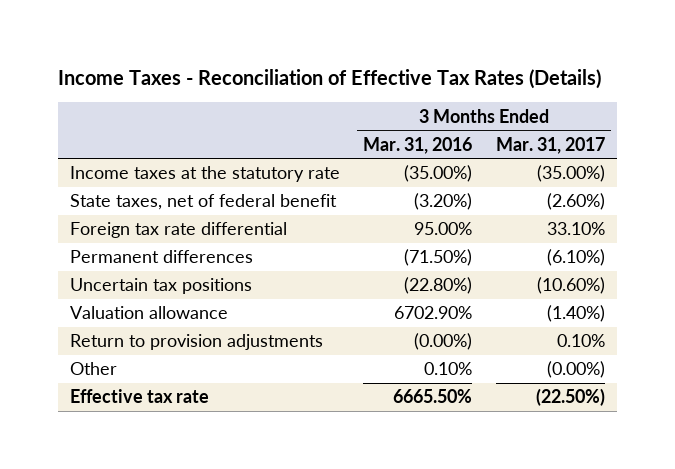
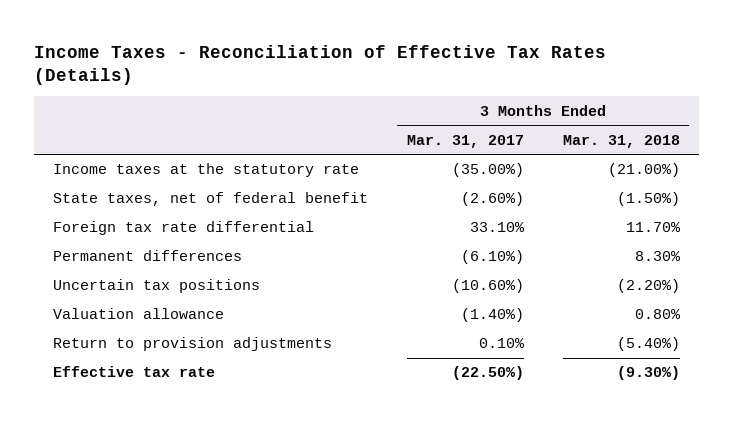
- | 3 Months Ended Mar. 31, 2016 | 3 Months Ended Mar. 31, 2017
+ | 3 Months Ended Mar. 31, 2017 | 3 Months Ended Mar. 31, 2018
- Other | 0.10% | (0.00%)

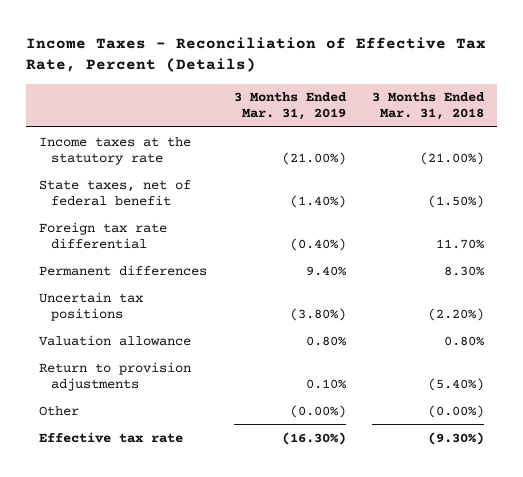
- Income Taxes - Reconciliation of Effective Tax Rates (Details)
+ Income Taxes - Reconciliation of Effective Tax Rate, Percent (Details)
- | 3 Months Ended Mar. 31, 2017 | 3 Months Ended Mar. 31, 2018
+ | 3 Months Ended Mar. 31, 2019 | 3 Months Ended Mar. 31, 2018
+ Other | (0.00%) | (0.00%)

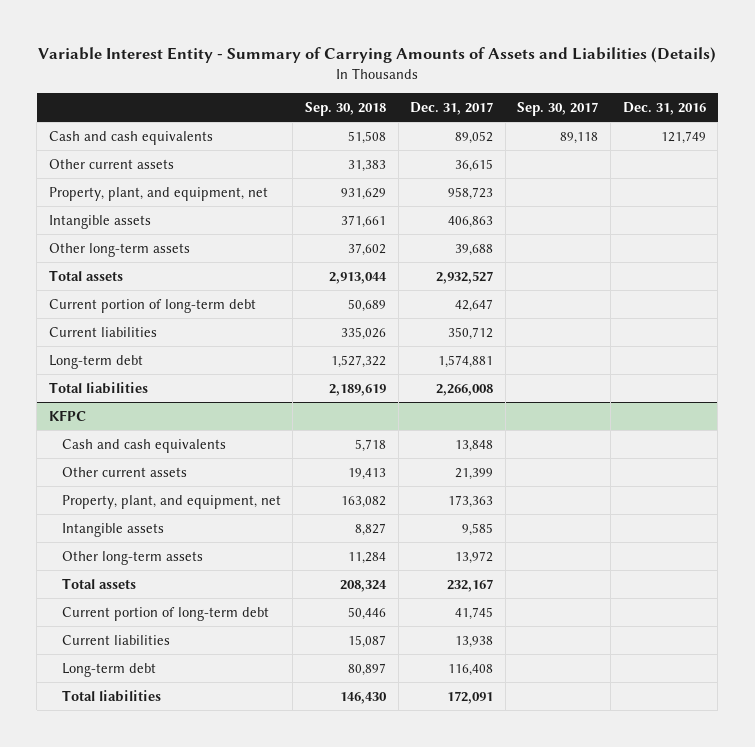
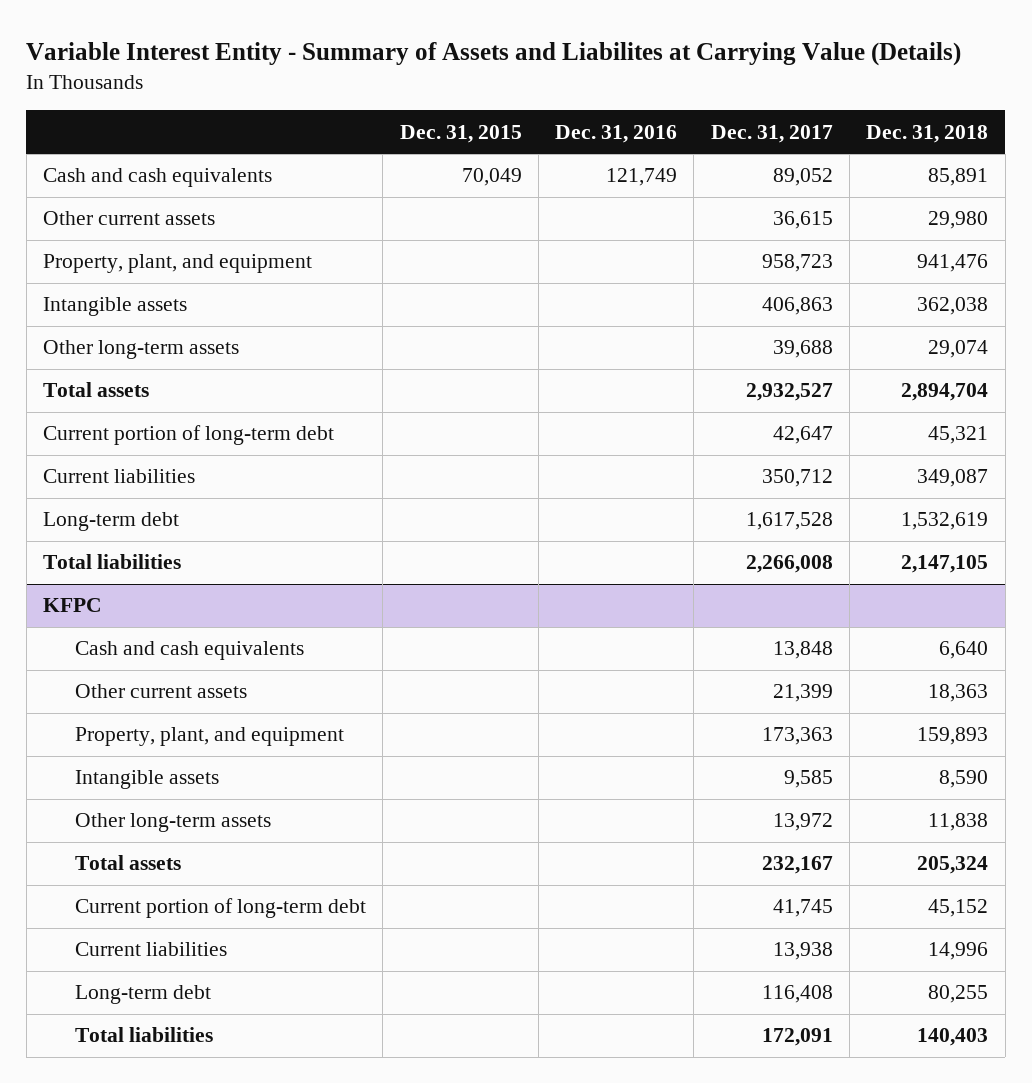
- Variable Interest Entity - Summary of Carrying Amounts of Assets and Liabilities (Details)
+ Variable Interest Entity - Summary of Assets and Liabilites at Carrying Value (Details)
- | Sep. 30, 2018 | Dec. 31, 2017 | Sep. 30, 2017 | Dec. 31, 2016
+ | Dec. 31, 2015 | Dec. 31, 2016 | Dec. 31, 2017 | Dec. 31, 2018
- Property, plant, and equipment, net | 931,629 | 958,723 | |
+ Property, plant, and equipment | | | 958,723 | 941,476
- Long-term debt | 1,527,322 | 1,574,881 | |
+ Long-term debt | | | 1,617,528 | 1,532,619
@ KFPC
- Property, plant, and equipment, net | 163,082 | 173,363 | |
+ Property, plant, and equipment | | | 173,363 | 159,893

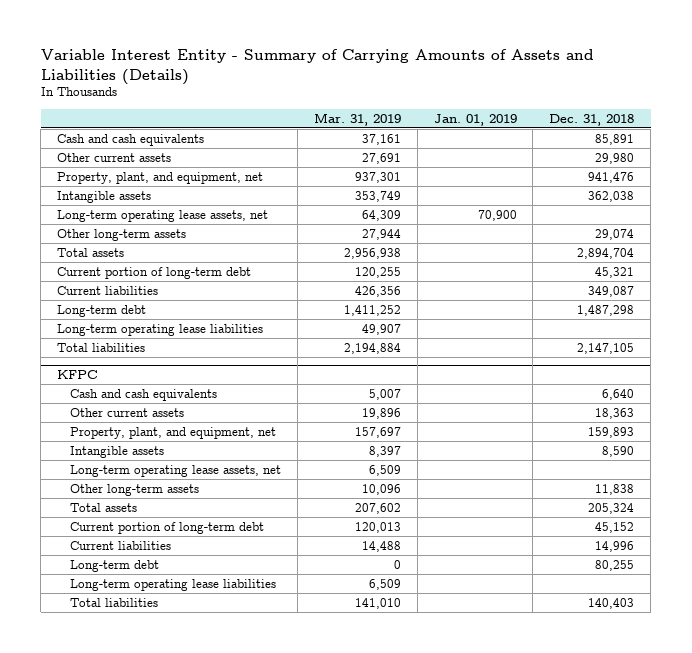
- Variable Interest Entity - Summary of Assets and Liabilites at Carrying Value (Details)
+ Variable Interest Entity - Summary of Carrying Amounts of Assets and Liabilities (Details)
- | Dec. 31, 2015 | Dec. 31, 2016 | Dec. 31, 2017 | Dec. 31, 2018
+ | Mar. 31, 2019 | Jan. 01, 2019 | Dec. 31, 2018
- Property, plant, and equipment | | | 958,723 | 941,476
+ Property, plant, and equipment, net | 937,301 | | 941,476
+ Long-term operating lease assets, net | 64,309 | 70,900 |
- Long-term debt | | | 1,617,528 | 1,532,619
+ Long-term debt | 1,411,252 | | 1,487,298
+ Long-term operating lease liabilities | 49,907 | |
@ KFPC
- Property, plant, and equipment | | | 173,363 | 159,893
+ Property, plant, and equipment, net | 157,697 | | 159,893
+ Long-term operating lease assets, net | 6,509 | |
+ Long-term operating lease liabilities | 6,509 | |

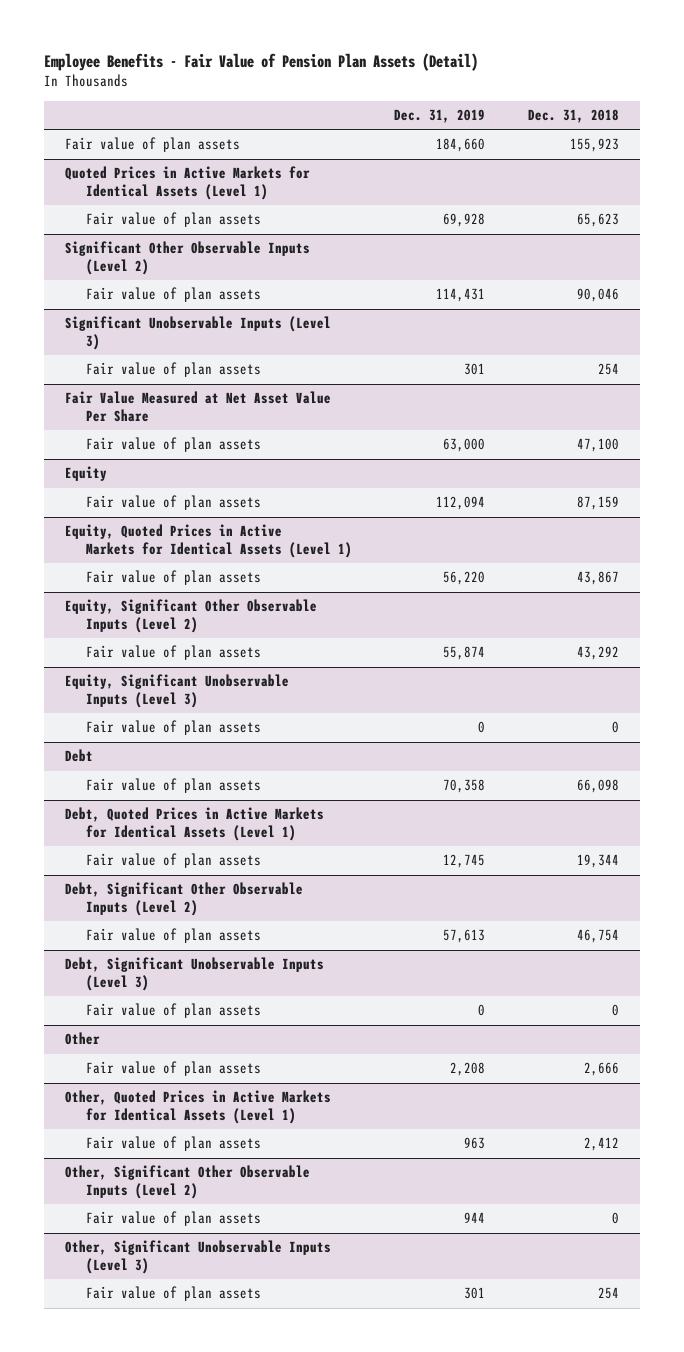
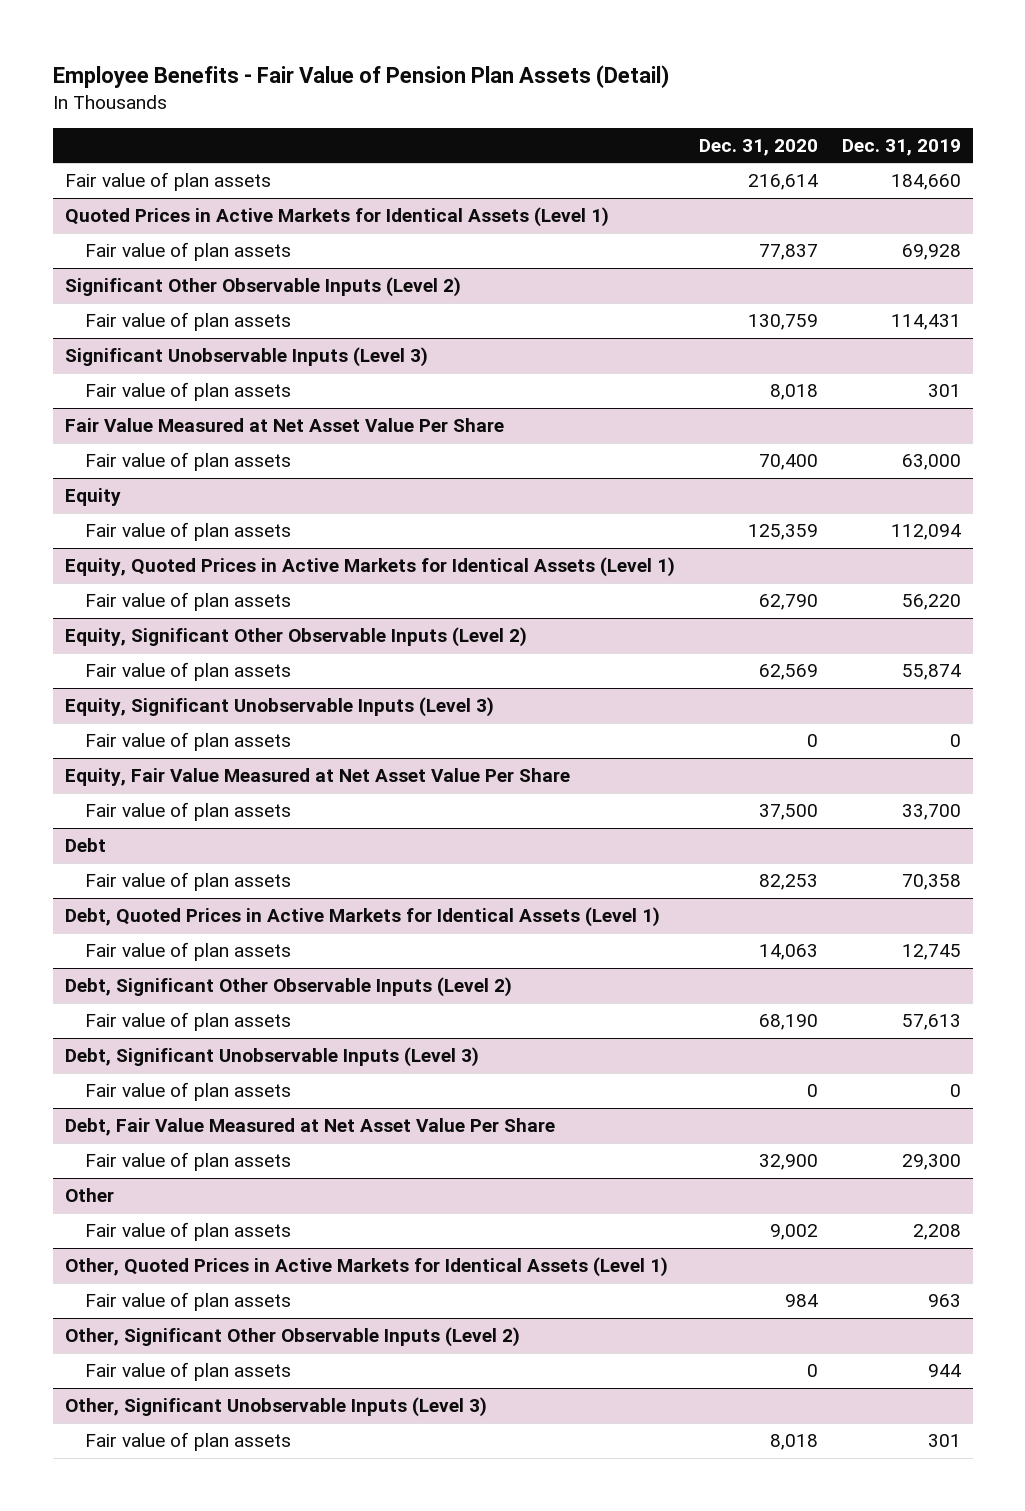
- | Dec. 31, 2019 | Dec. 31, 2018
+ | Dec. 31, 2020 | Dec. 31, 2019
+ Equity, Fair Value Measured at Net Asset Value Per Share
+ Fair value of plan assets | 37,500 | 33,700
+ Debt, Fair Value Measured at Net Asset Value Per Share
+ Fair value of plan assets | 32,900 | 29,300

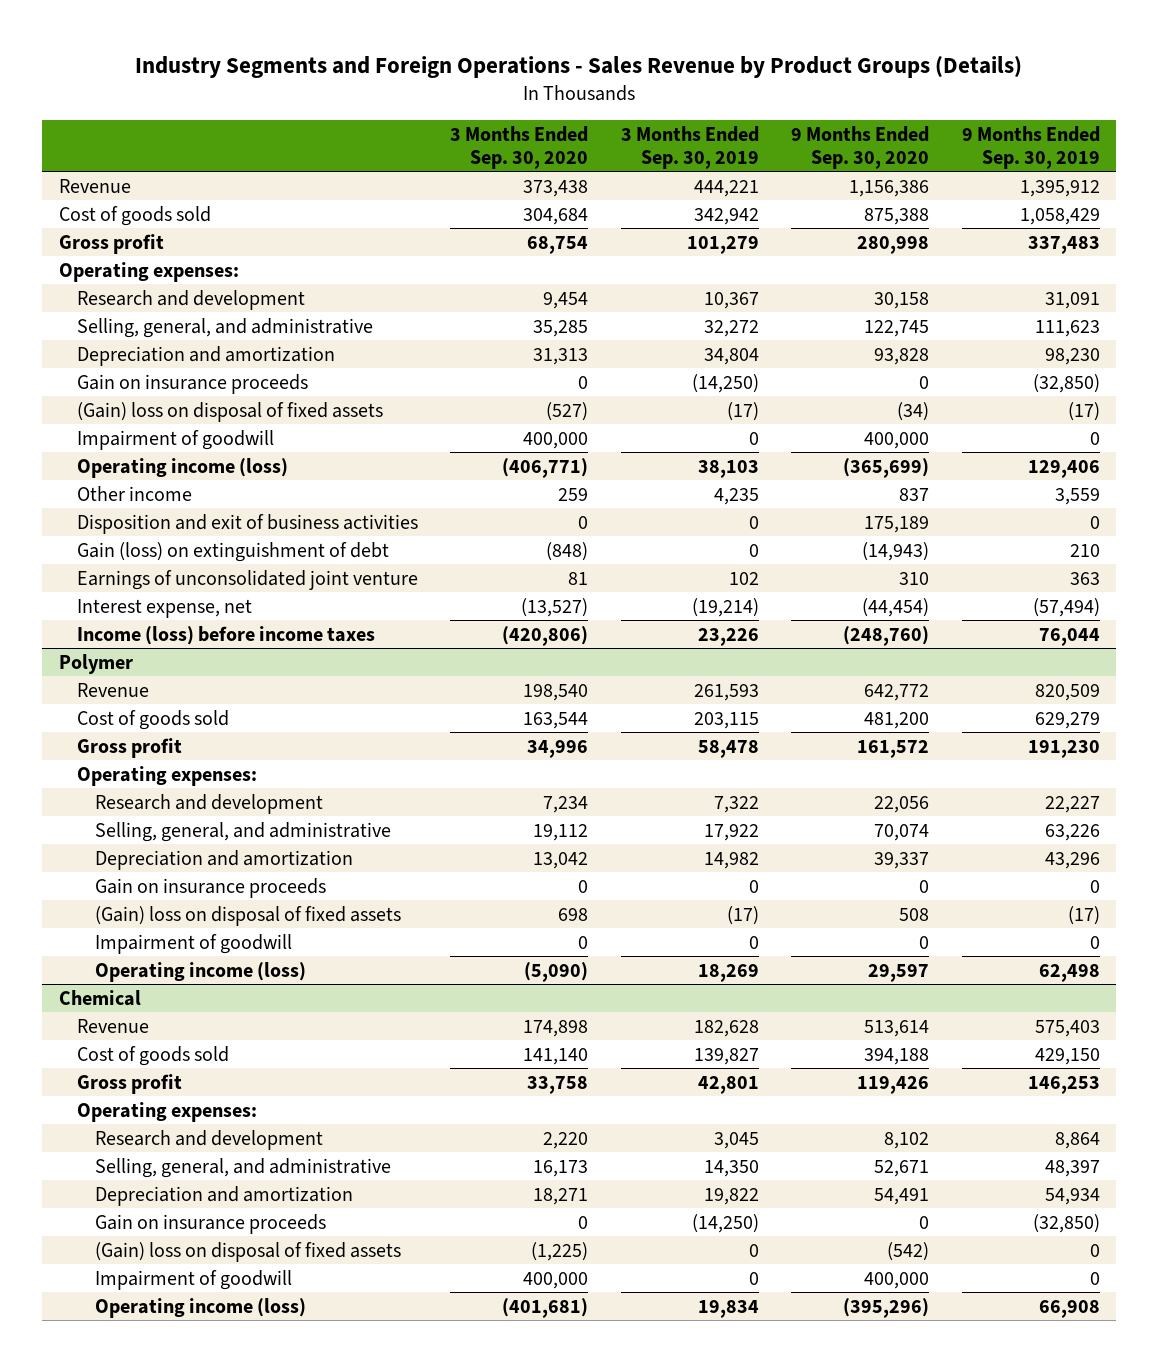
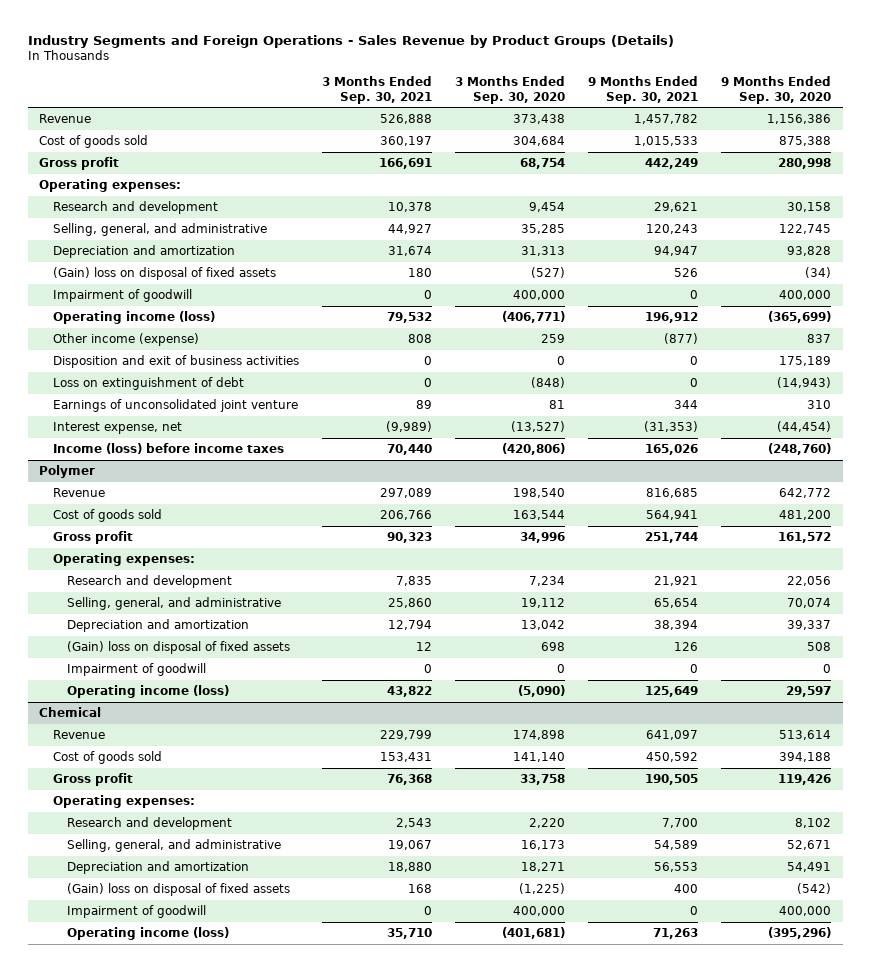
- | 3 Months Ended Sep. 30, 2020 | 3 Months Ended Sep. 30, 2019 | 9 Months Ended Sep. 30, 2020 | 9 Months Ended Sep. 30, 2019
+ | 3 Months Ended Sep. 30, 2021 | 3 Months Ended Sep. 30, 2020 | 9 Months Ended Sep. 30, 2021 | 9 Months Ended Sep. 30, 2020
- Gain on insurance proceeds | 0 | (14,250) | 0 | (32,850)
- Other income | 259 | 4,235 | 837 | 3,559
+ Other income (expense) | 808 | 259 | (877) | 837
- Gain (loss) on extinguishment of debt | (848) | 0 | (14,943) | 210
+ Loss on extinguishment of debt | 0 | (848) | 0 | (14,943)
@ Polymer
- Gain on insurance proceeds | 0 | 0 | 0 | 0
@ Chemical
- Gain on insurance proceeds | 0 | (14,250) | 0 | (32,850)

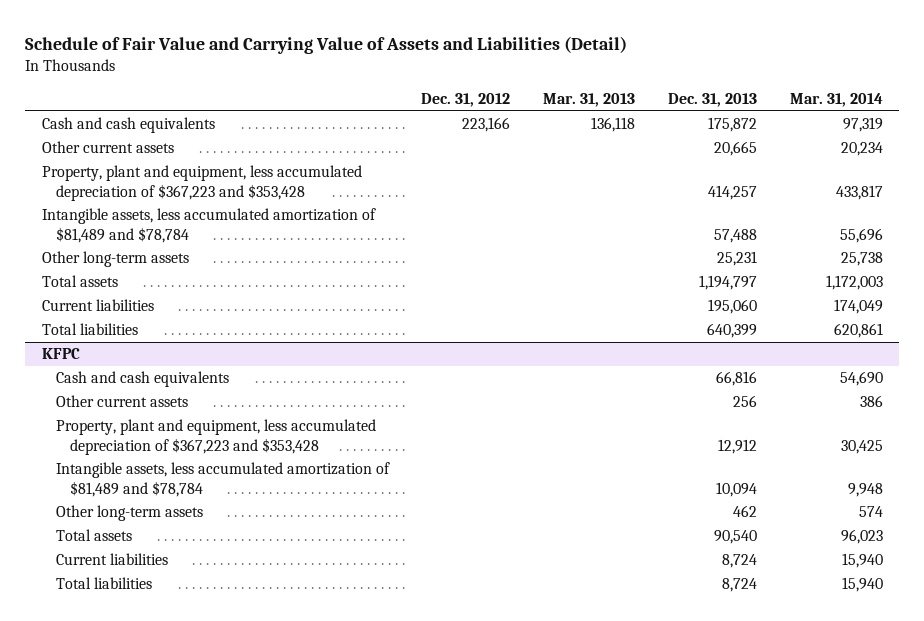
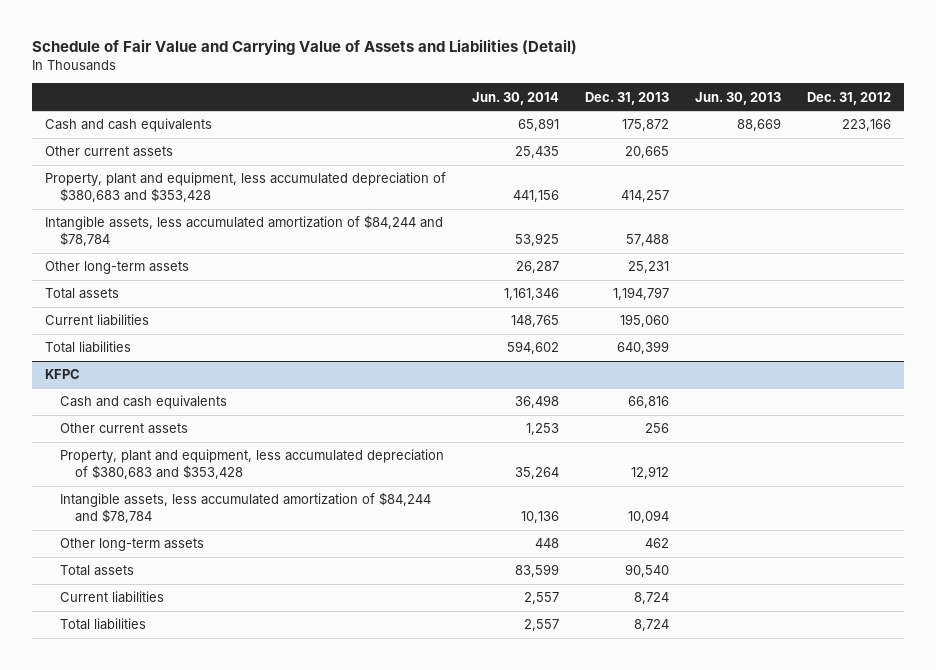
- | Dec. 31, 2012 | Mar. 31, 2013 | Dec. 31, 2013 | Mar. 31, 2014
+ | Jun. 30, 2014 | Dec. 31, 2013 | Jun. 30, 2013 | Dec. 31, 2012
- Property, plant and equipment, less accumulated depreciation of $367,223 and $353,428 | | | 414,257 | 433,817
- Intangible assets, less accumulated amortization of $81,489 and $78,784 | | | 57,488 | 55,696
+ Property, plant and equipment, less accumulated depreciation of $380,683 and $353,428 | 441,156 | 414,257 | |
+ Intangible assets, less accumulated amortization of $84,244 and $78,784 | 53,925 | 57,488 | |
@ KFPC
- Property, plant and equipment, less accumulated depreciation of $367,223 and $353,428 | | | 12,912 | 30,425
- Intangible assets, less accumulated amortization of $81,489 and $78,784 | | | 10,094 | 9,948
+ Property, plant and equipment, less accumulated depreciation of $380,683 and $353,428 | 35,264 | 12,912 | |
+ Intangible assets, less accumulated amortization of $84,244 and $78,784 | 10,136 | 10,094 | |

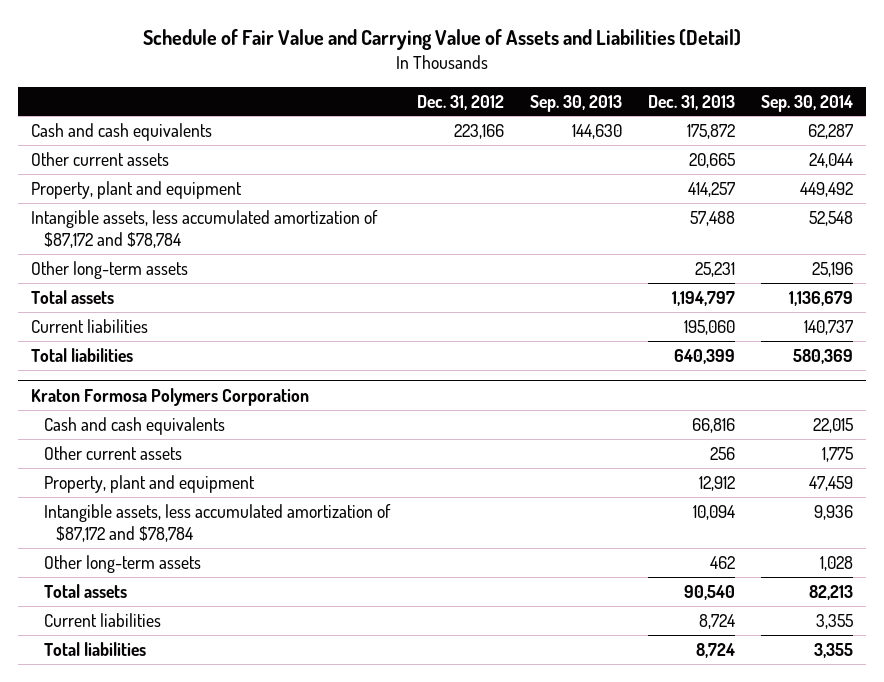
- | Jun. 30, 2014 | Dec. 31, 2013 | Jun. 30, 2013 | Dec. 31, 2012
+ | Dec. 31, 2012 | Sep. 30, 2013 | Dec. 31, 2013 | Sep. 30, 2014
- Property, plant and equipment, less accumulated depreciation of $380,683 and $353,428 | 441,156 | 414,257 | |
- Intangible assets, less accumulated amortization of $84,244 and $78,784 | 53,925 | 57,488 | |
+ Property, plant and equipment | | | 414,257 | 449,492
+ Intangible assets, less accumulated amortization of $87,172 and $78,784 | | | 57,488 | 52,548
- KFPC
+ Kraton Formosa Polymers Corporation
- Property, plant and equipment, less accumulated depreciation of $380,683 and $353,428 | 35,264 | 12,912 | |
- Intangible assets, less accumulated amortization of $84,244 and $78,784 | 10,136 | 10,094 | |
+ Property, plant and equipment | | | 12,912 | 47,459
+ Intangible assets, less accumulated amortization of $87,172 and $78,784 | | | 10,094 | 9,936

